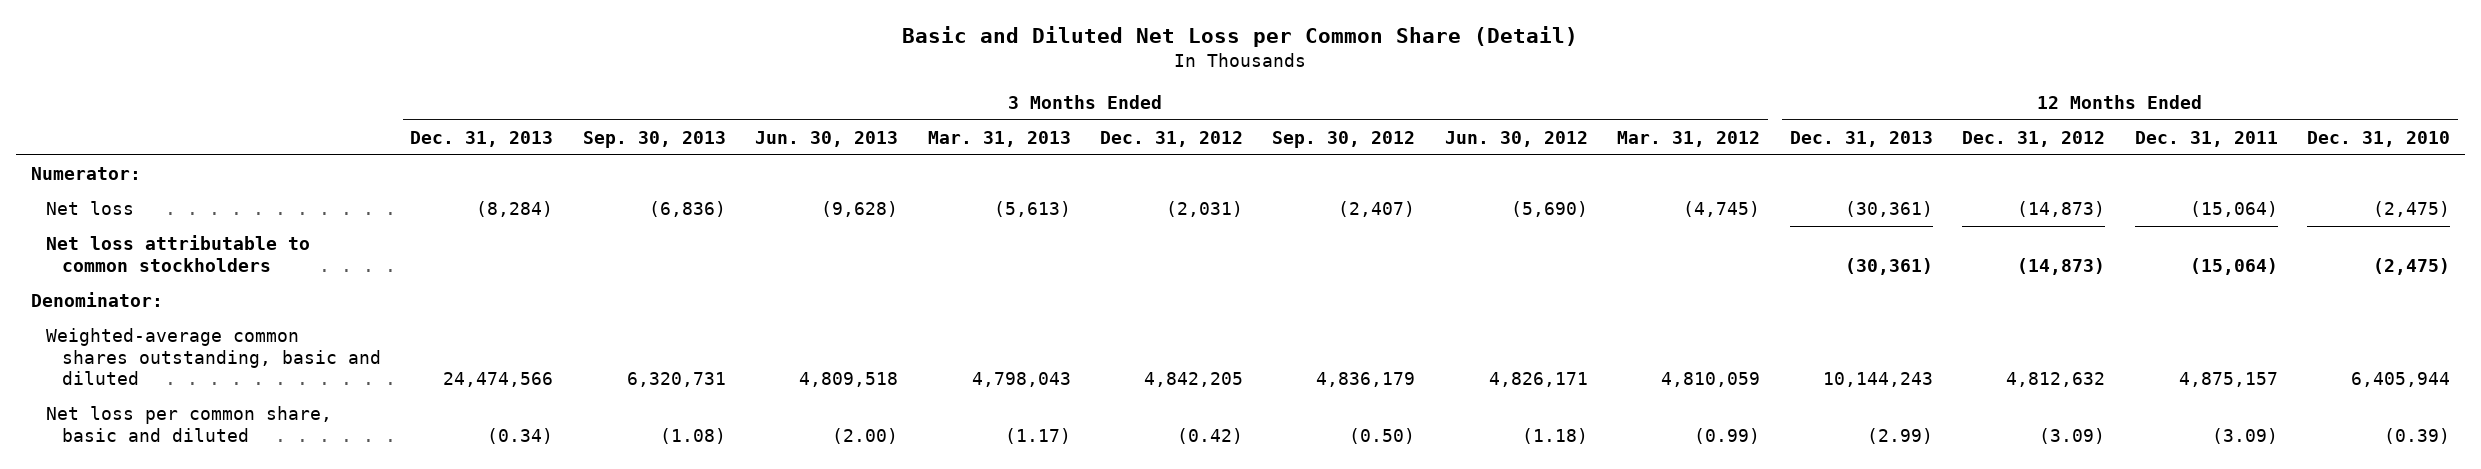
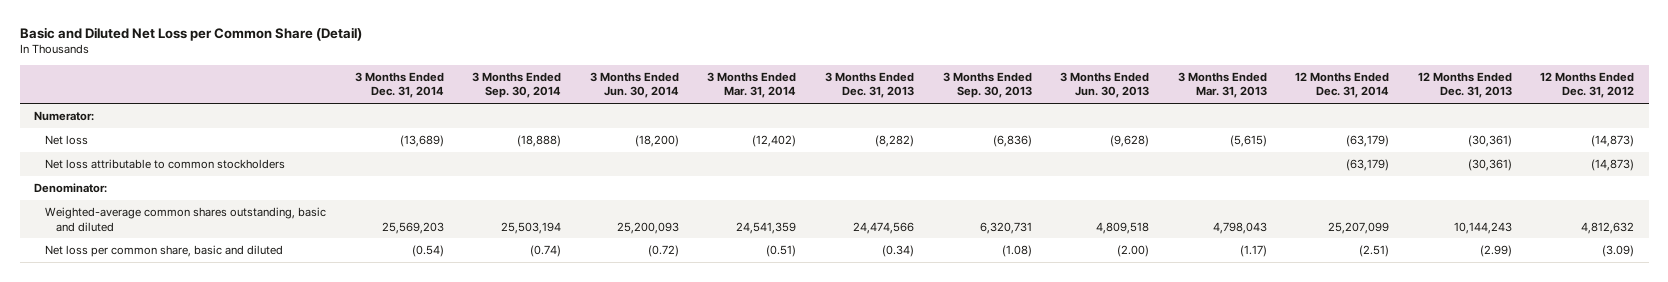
- | 3 Months Ended Dec. 31, 2013 | 3 Months Ended Sep. 30, 2013 | 3 Months Ended Jun. 30, 2013 | 3 Months Ended Mar. 31, 2013 | 3 Months Ended Dec. 31, 2012 | 3 Months Ended Sep. 30, 2012 | 3 Months Ended Jun. 30, 2012 | 3 Months Ended Mar. 31, 2012 | 12 Months Ended Dec. 31, 2013 | 12 Months Ended Dec. 31, 2012 | 12 Months Ended Dec. 31, 2011 | 12 Months Ended Dec. 31, 2010
+ | 3 Months Ended Dec. 31, 2014 | 3 Months Ended Sep. 30, 2014 | 3 Months Ended Jun. 30, 2014 | 3 Months Ended Mar. 31, 2014 | 3 Months Ended Dec. 31, 2013 | 3 Months Ended Sep. 30, 2013 | 3 Months Ended Jun. 30, 2013 | 3 Months Ended Mar. 31, 2013 | 12 Months Ended Dec. 31, 2014 | 12 Months Ended Dec. 31, 2013 | 12 Months Ended Dec. 31, 2012
- Net loss | (8,284) | (6,836) | (9,628) | (5,613) | (2,031) | (2,407) | (5,690) | (4,745) | (30,361) | (14,873) | (15,064) | (2,475)
+ Net loss | (13,689) | (18,888) | (18,200) | (12,402) | (8,282) | (6,836) | (9,628) | (5,615) | (63,179) | (30,361) | (14,873)

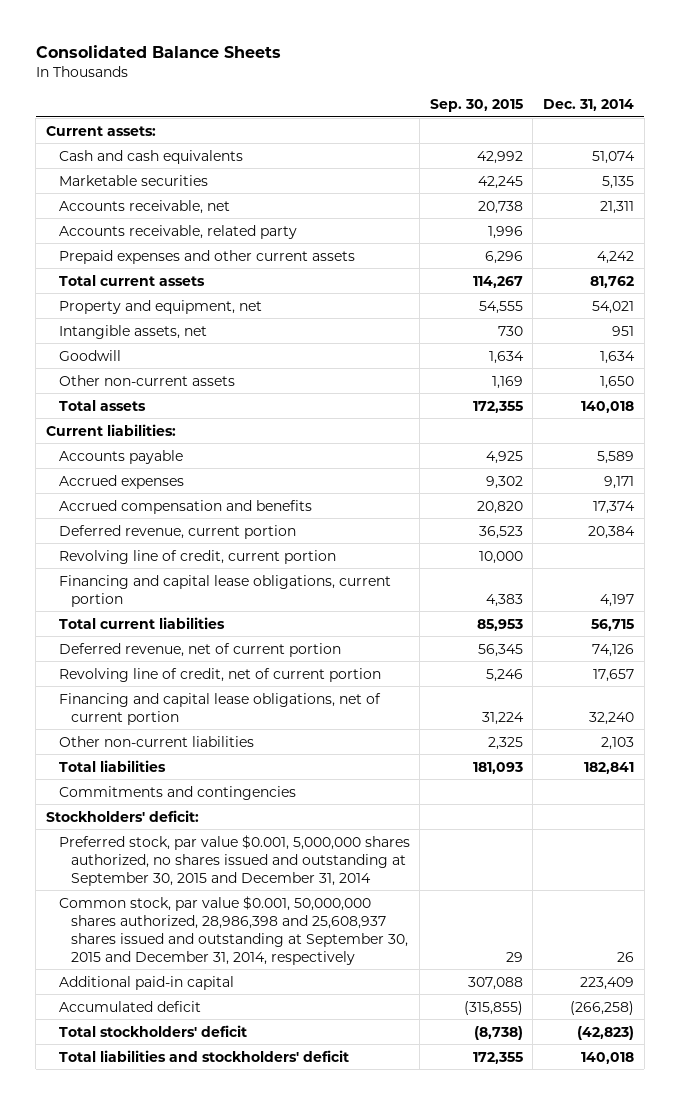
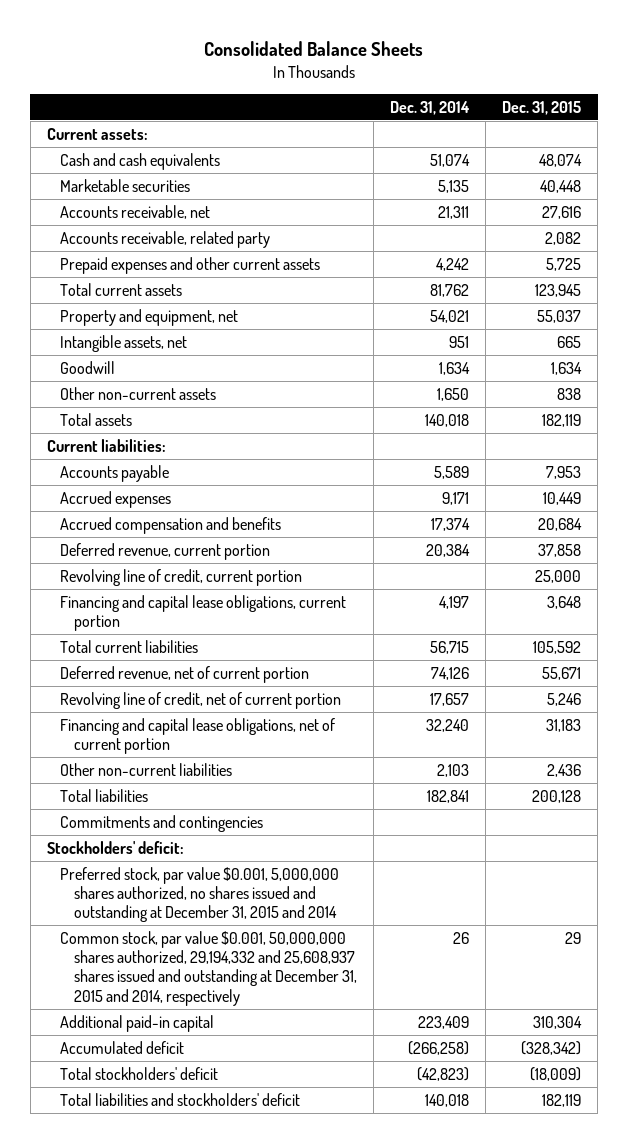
- | Sep. 30, 2015 | Dec. 31, 2014
+ | Dec. 31, 2014 | Dec. 31, 2015
- Preferred stock, par value $0.001, 5,000,000 shares authorized, no shares issued and outstanding at September 30, 2015 and December 31, 2014
- Common stock, par value $0.001, 50,000,000 shares authorized, 28,986,398 and 25,608,937 shares issued and outstanding at September 30, 2015 and December 31, 2014, respectively | 29 | 26
+ Preferred stock, par value $0.001, 5,000,000 shares authorized, no shares issued and outstanding at December 31, 2015 and 2014
+ Common stock, par value $0.001, 50,000,000 shares authorized, 29,194,332 and 25,608,937 shares issued and outstanding at December 31, 2015 and 2014, respectively | 26 | 29

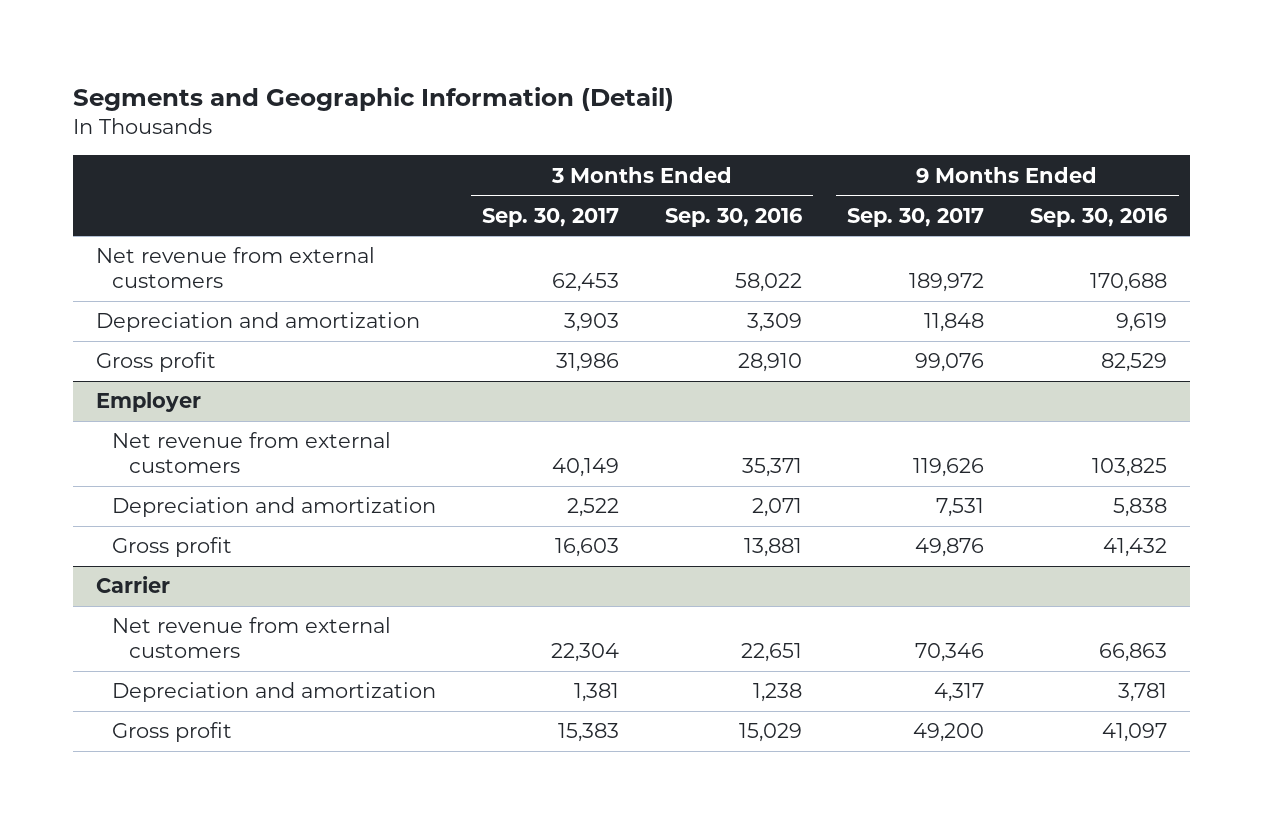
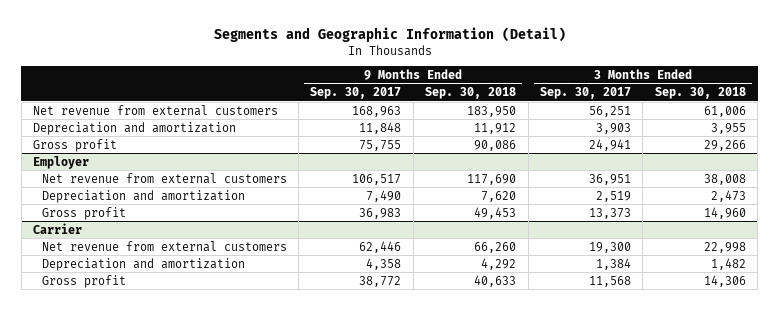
- | 3 Months Ended Sep. 30, 2017 | 3 Months Ended Sep. 30, 2016 | 9 Months Ended Sep. 30, 2017 | 9 Months Ended Sep. 30, 2016
+ | 9 Months Ended Sep. 30, 2017 | 9 Months Ended Sep. 30, 2018 | 3 Months Ended Sep. 30, 2017 | 3 Months Ended Sep. 30, 2018
- Net revenue from external customers | 62,453 | 58,022 | 189,972 | 170,688
+ Net revenue from external customers | 168,963 | 183,950 | 56,251 | 61,006
- Gross profit | 31,986 | 28,910 | 99,076 | 82,529
+ Gross profit | 75,755 | 90,086 | 24,941 | 29,266
@ Employer
- Net revenue from external customers | 40,149 | 35,371 | 119,626 | 103,825
- Depreciation and amortization | 2,522 | 2,071 | 7,531 | 5,838
- Gross profit | 16,603 | 13,881 | 49,876 | 41,432
+ Net revenue from external customers | 106,517 | 117,690 | 36,951 | 38,008
+ Depreciation and amortization | 7,490 | 7,620 | 2,519 | 2,473
+ Gross profit | 36,983 | 49,453 | 13,373 | 14,960
@ Carrier
- Net revenue from external customers | 22,304 | 22,651 | 70,346 | 66,863
- Depreciation and amortization | 1,381 | 1,238 | 4,317 | 3,781
- Gross profit | 15,383 | 15,029 | 49,200 | 41,097
+ Net revenue from external customers | 62,446 | 66,260 | 19,300 | 22,998
+ Depreciation and amortization | 4,358 | 4,292 | 1,384 | 1,482
+ Gross profit | 38,772 | 40,633 | 11,568 | 14,306

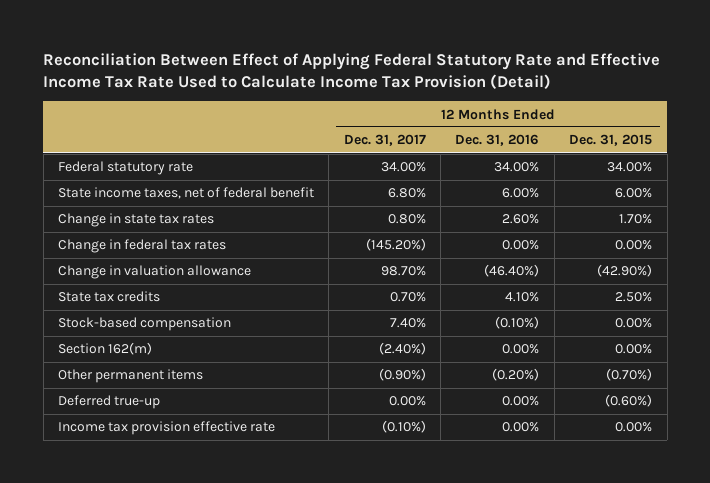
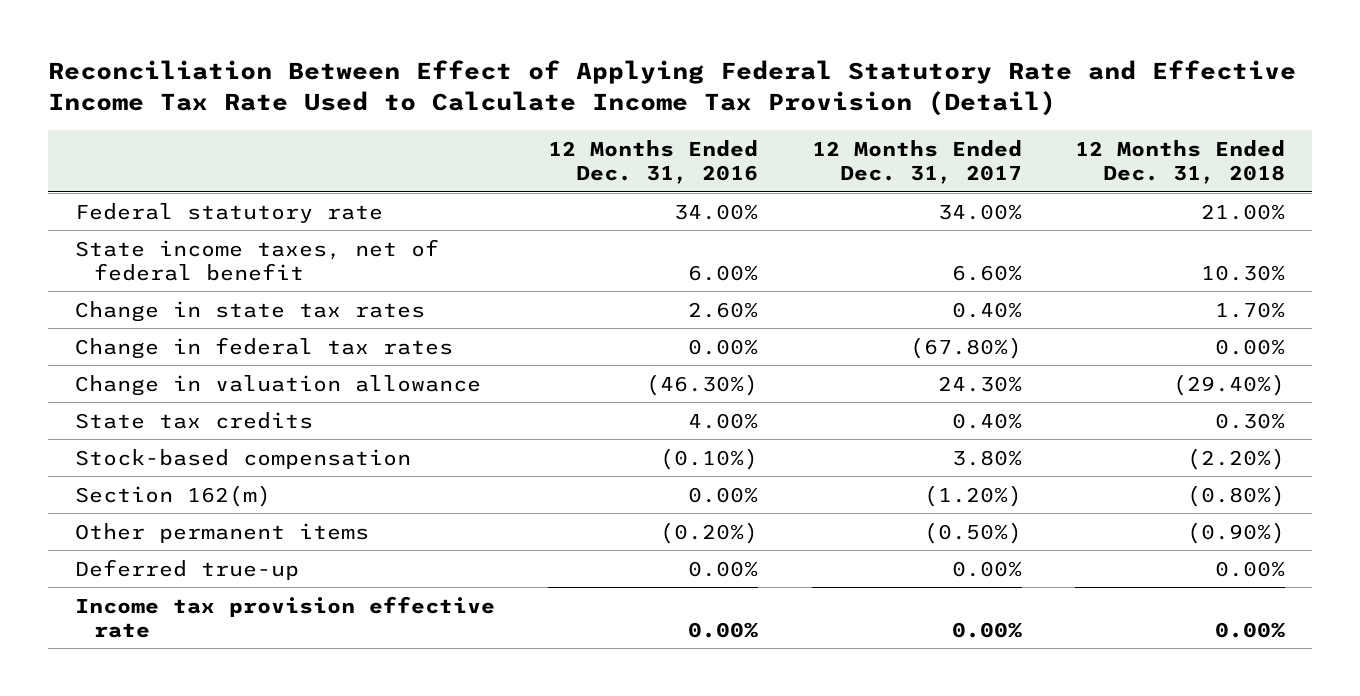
- | 12 Months Ended Dec. 31, 2017 | 12 Months Ended Dec. 31, 2016 | 12 Months Ended Dec. 31, 2015
+ | 12 Months Ended Dec. 31, 2016 | 12 Months Ended Dec. 31, 2017 | 12 Months Ended Dec. 31, 2018
- State income taxes, net of federal benefit | 6.80% | 6.00% | 6.00%
- Change in state tax rates | 0.80% | 2.60% | 1.70%
- Change in federal tax rates | (145.20%) | 0.00% | 0.00%
- Change in valuation allowance | 98.70% | (46.40%) | (42.90%)
- State tax credits | 0.70% | 4.10% | 2.50%
- Stock-based compensation | 7.40% | (0.10%) | 0.00%
- Section 162(m) | (2.40%) | 0.00% | 0.00%
- Other permanent items | (0.90%) | (0.20%) | (0.70%)
+ State income taxes, net of federal benefit | 6.00% | 6.60% | 10.30%
+ Change in state tax rates | 2.60% | 0.40% | 1.70%
+ Change in federal tax rates | 0.00% | (67.80%) | 0.00%
+ Change in valuation allowance | (46.30%) | 24.30% | (29.40%)
+ State tax credits | 4.00% | 0.40% | 0.30%
+ Stock-based compensation | (0.10%) | 3.80% | (2.20%)
+ Section 162(m) | 0.00% | (1.20%) | (0.80%)
+ Other permanent items | (0.20%) | (0.50%) | (0.90%)
- Income tax provision effective rate | (0.10%) | 0.00% | 0.00%
+ Income tax provision effective rate | 0.00% | 0.00% | 0.00%

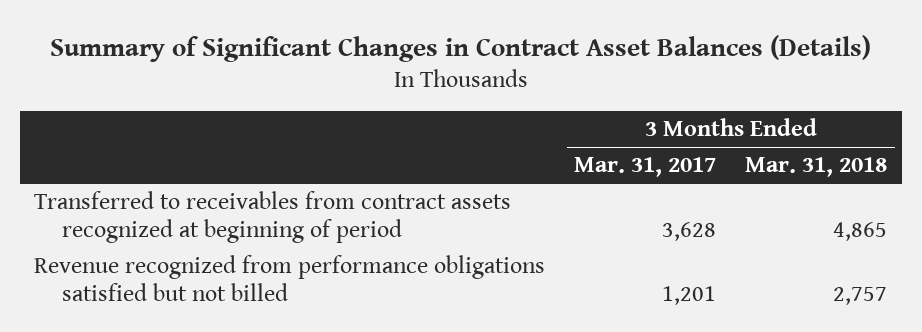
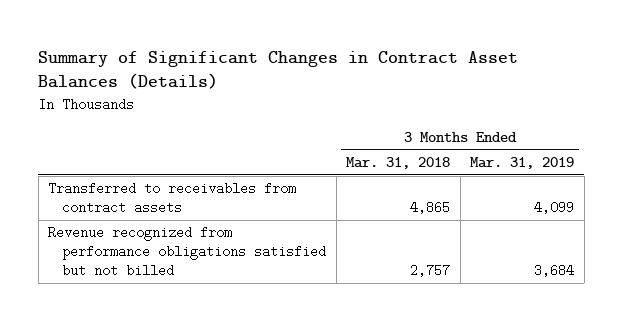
- | 3 Months Ended Mar. 31, 2017 | 3 Months Ended Mar. 31, 2018
+ | 3 Months Ended Mar. 31, 2018 | 3 Months Ended Mar. 31, 2019
- Transferred to receivables from contract assets recognized at beginning of period | 3,628 | 4,865
+ Transferred to receivables from contract assets | 4,865 | 4,099

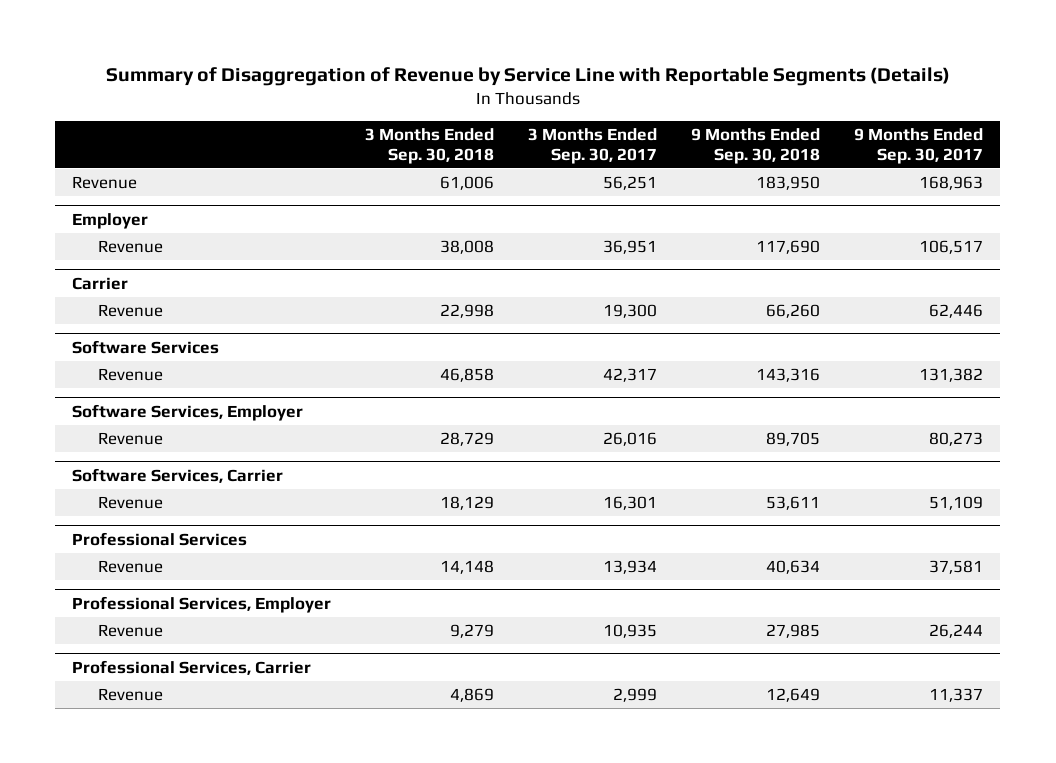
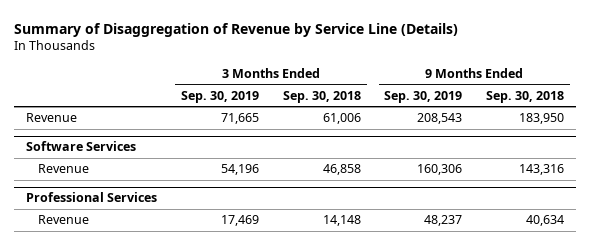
- Summary of Disaggregation of Revenue by Service Line with Reportable Segments (Details)
+ Summary of Disaggregation of Revenue by Service Line (Details)
- | 3 Months Ended Sep. 30, 2018 | 3 Months Ended Sep. 30, 2017 | 9 Months Ended Sep. 30, 2018 | 9 Months Ended Sep. 30, 2017
+ | 3 Months Ended Sep. 30, 2019 | 3 Months Ended Sep. 30, 2018 | 9 Months Ended Sep. 30, 2019 | 9 Months Ended Sep. 30, 2018
- Employer
- Revenue | 38,008 | 36,951 | 117,690 | 106,517
- Carrier
- Revenue | 22,998 | 19,300 | 66,260 | 62,446
- Software Services, Employer
- Revenue | 28,729 | 26,016 | 89,705 | 80,273
- Software Services, Carrier
- Revenue | 18,129 | 16,301 | 53,611 | 51,109
- Professional Services, Employer
- Revenue | 9,279 | 10,935 | 27,985 | 26,244
- Professional Services, Carrier
- Revenue | 4,869 | 2,999 | 12,649 | 11,337

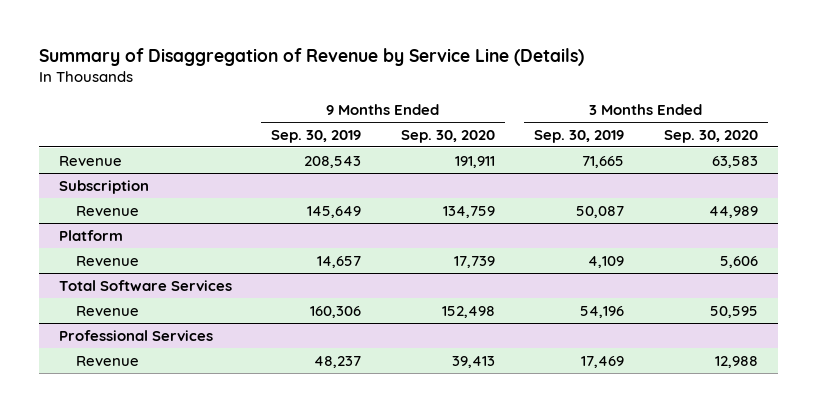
- | 3 Months Ended Sep. 30, 2019 | 3 Months Ended Sep. 30, 2018 | 9 Months Ended Sep. 30, 2019 | 9 Months Ended Sep. 30, 2018
+ | 9 Months Ended Sep. 30, 2019 | 9 Months Ended Sep. 30, 2020 | 3 Months Ended Sep. 30, 2019 | 3 Months Ended Sep. 30, 2020
- Software Services
+ Subscription
+ Revenue | 145,649 | 134,759 | 50,087 | 44,989
+ Platform
+ Revenue | 14,657 | 17,739 | 4,109 | 5,606
+ Total Software Services

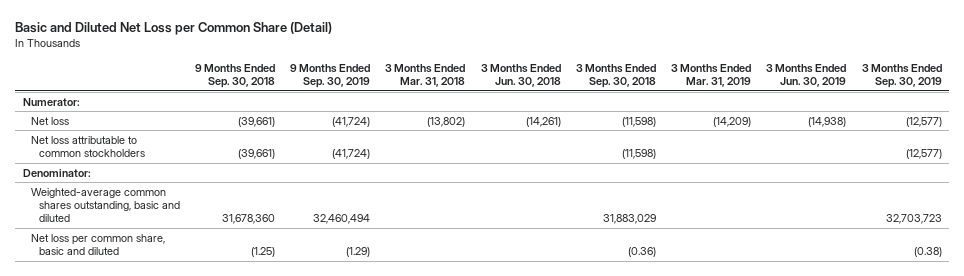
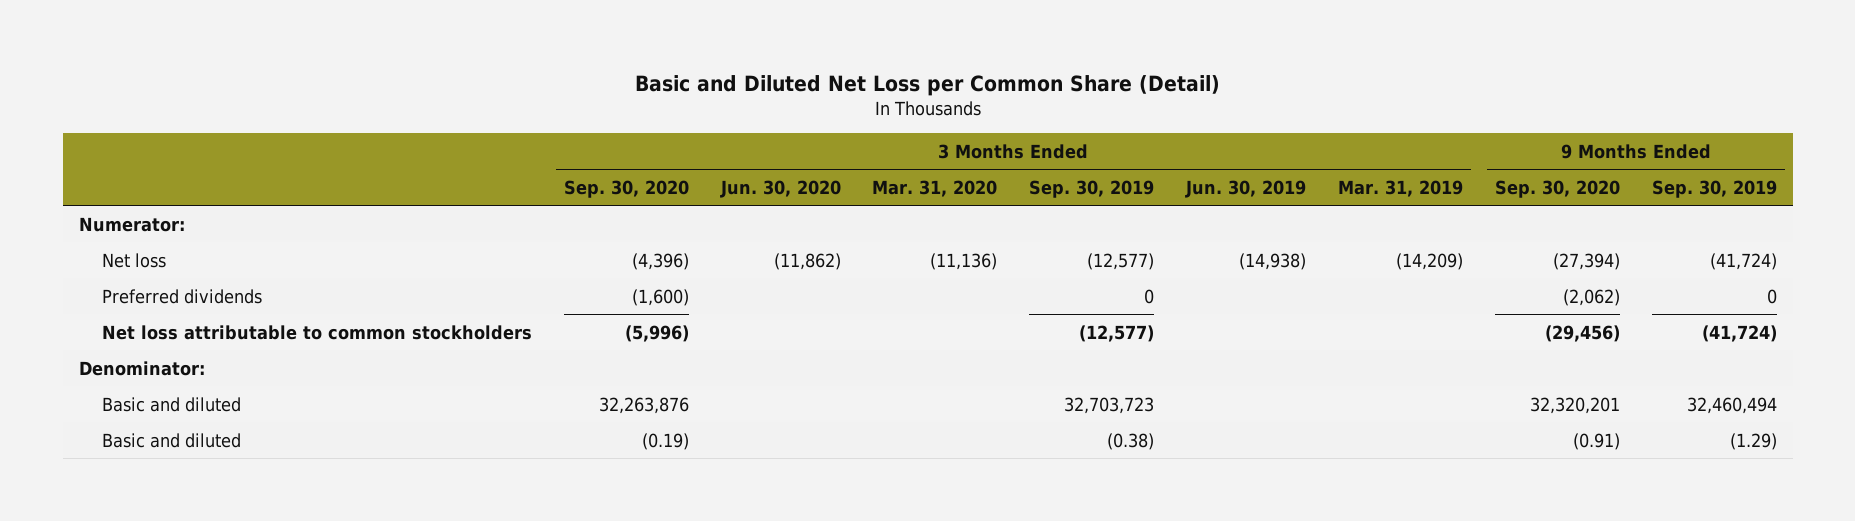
- | 9 Months Ended Sep. 30, 2018 | 9 Months Ended Sep. 30, 2019 | 3 Months Ended Mar. 31, 2018 | 3 Months Ended Jun. 30, 2018 | 3 Months Ended Sep. 30, 2018 | 3 Months Ended Mar. 31, 2019 | 3 Months Ended Jun. 30, 2019 | 3 Months Ended Sep. 30, 2019
+ | 3 Months Ended Sep. 30, 2020 | 3 Months Ended Jun. 30, 2020 | 3 Months Ended Mar. 31, 2020 | 3 Months Ended Sep. 30, 2019 | 3 Months Ended Jun. 30, 2019 | 3 Months Ended Mar. 31, 2019 | 9 Months Ended Sep. 30, 2020 | 9 Months Ended Sep. 30, 2019
+ Preferred dividends | (1,600) | | | 0 | | | (2,062) | 0
- Weighted-average common shares outstanding, basic and diluted | 31,678,360 | 32,460,494 | | | 31,883,029 | | | 32,703,723
- Net loss per common share, basic and diluted | (1.25) | (1.29) | | | (0.36) | | | (0.38)
+ Basic and diluted | 32,263,876 | | | 32,703,723 | | | 32,320,201 | 32,460,494
+ Basic and diluted | (0.19) | | | (0.38) | | | (0.91) | (1.29)

